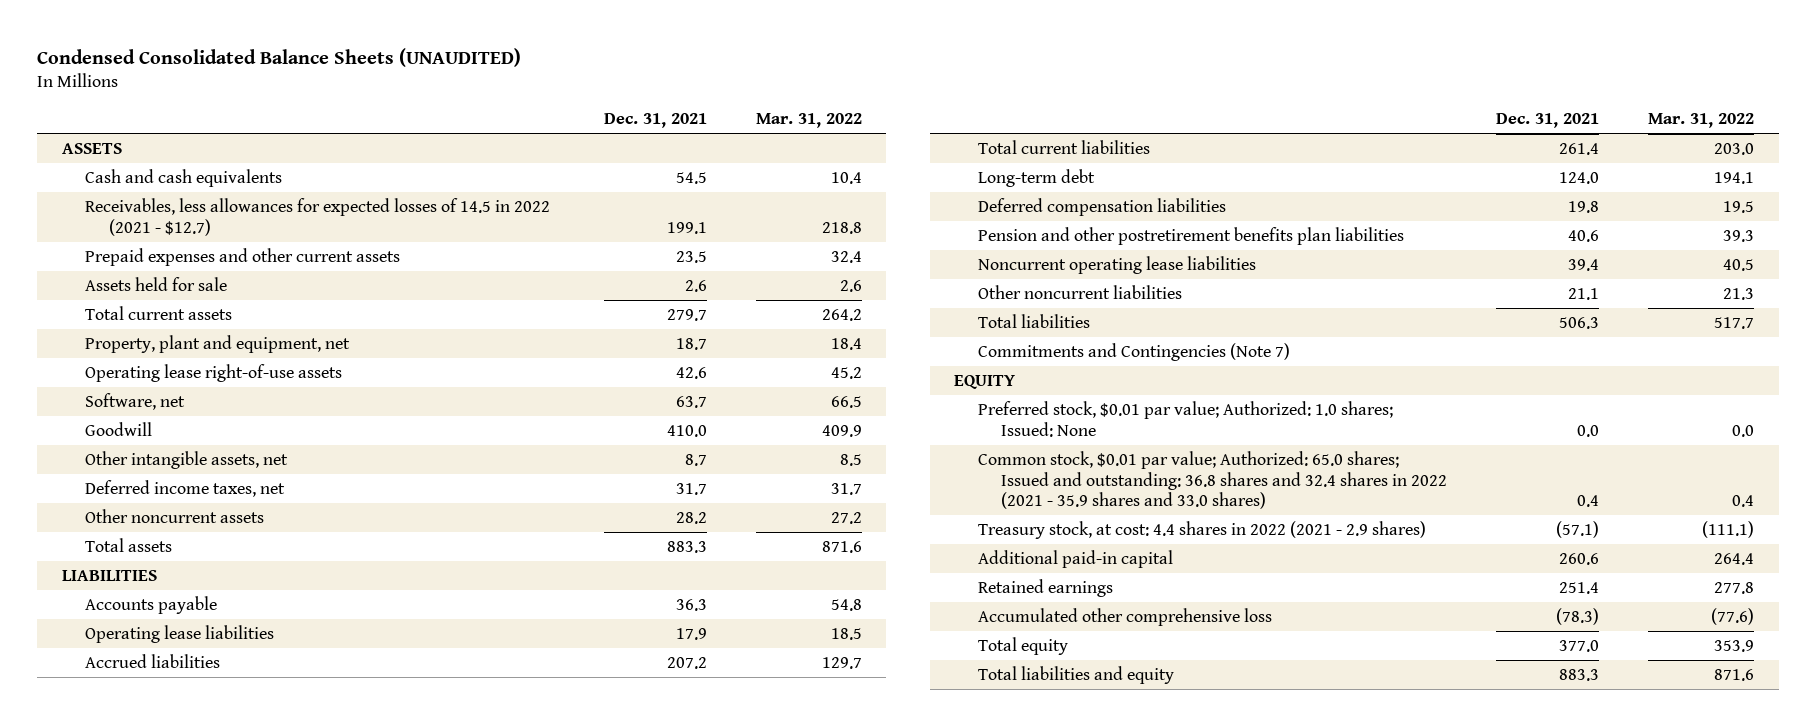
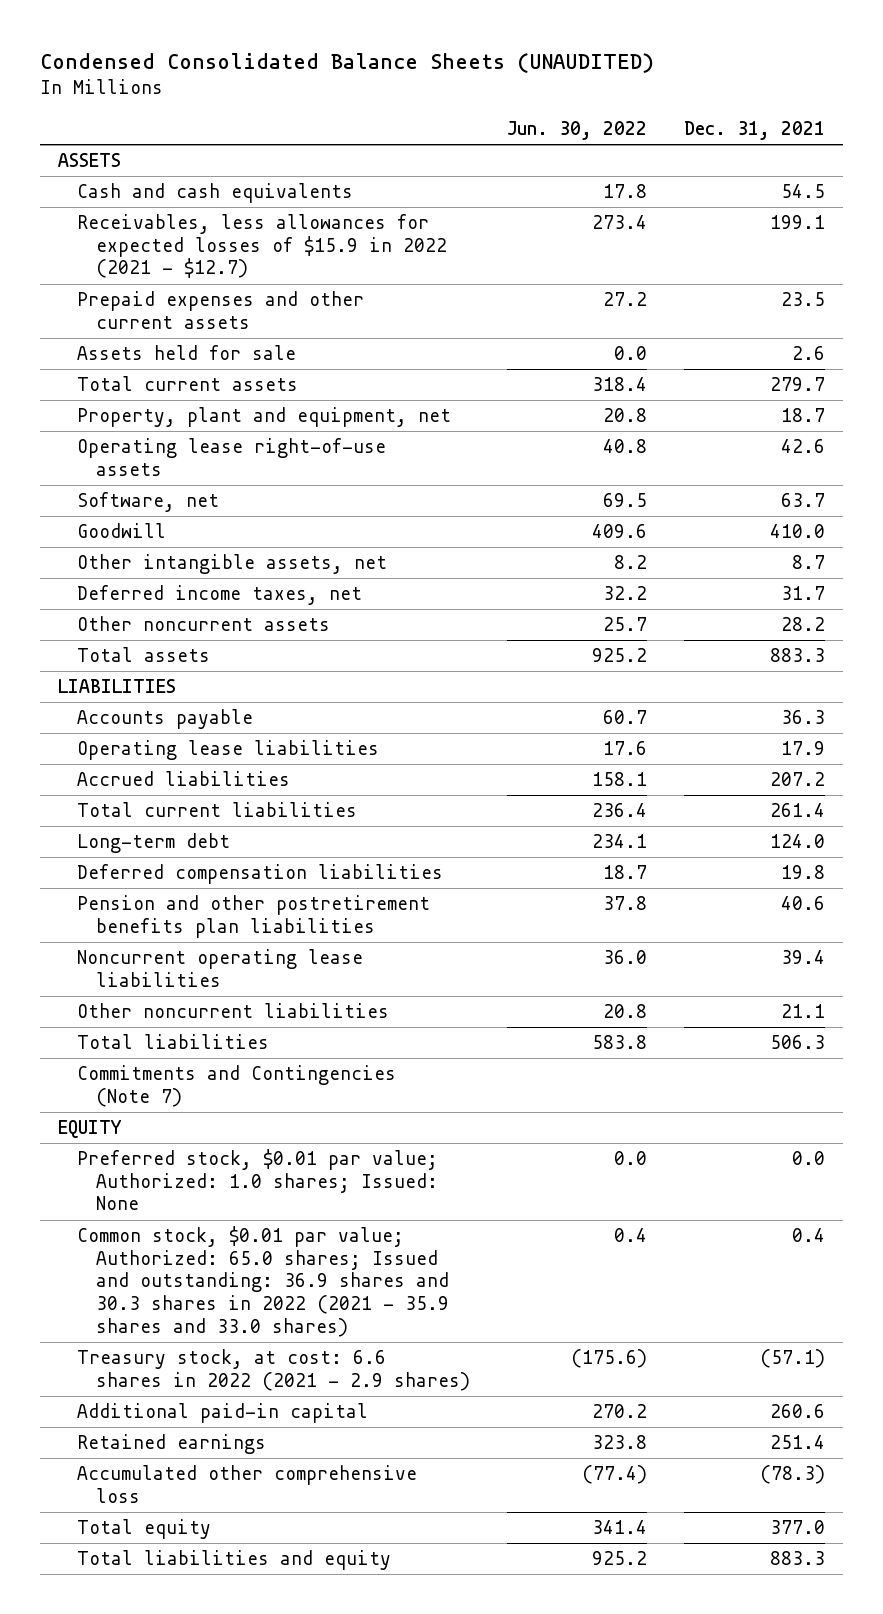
- | Dec. 31, 2021 | Mar. 31, 2022
+ | Jun. 30, 2022 | Dec. 31, 2021
- Receivables, less allowances for expected losses of 14.5 in 2022 (2021 - $12.7) | 199.1 | 218.8
+ Receivables, less allowances for expected losses of $15.9 in 2022 (2021 - $12.7) | 273.4 | 199.1
- Common stock, $0.01 par value; Authorized: 65.0 shares; Issued and outstanding: 36.8 shares and 32.4 shares in 2022 (2021 - 35.9 shares and 33.0 shares) | 0.4 | 0.4
- Treasury stock, at cost: 4.4 shares in 2022 (2021 - 2.9 shares) | (57.1) | (111.1)
+ Common stock, $0.01 par value; Authorized: 65.0 shares; Issued and outstanding: 36.9 shares and 30.3 shares in 2022 (2021 - 35.9 shares and 33.0 shares) | 0.4 | 0.4
+ Treasury stock, at cost: 6.6 shares in 2022 (2021 - 2.9 shares) | (175.6) | (57.1)

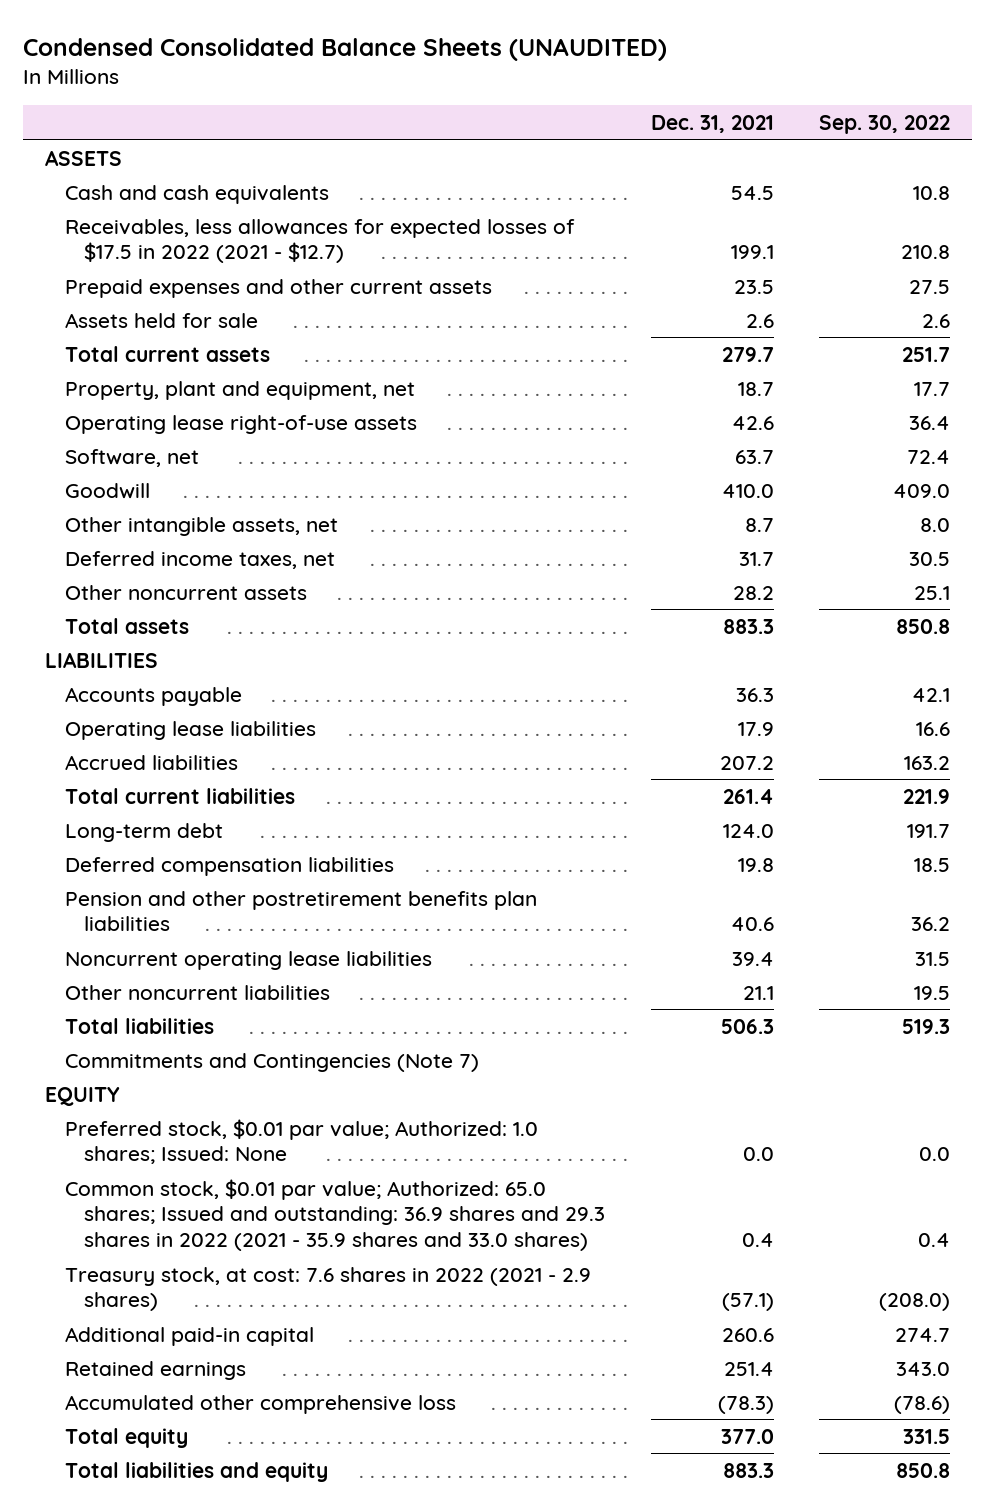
- | Jun. 30, 2022 | Dec. 31, 2021
+ | Dec. 31, 2021 | Sep. 30, 2022
- Receivables, less allowances for expected losses of $15.9 in 2022 (2021 - $12.7) | 273.4 | 199.1
+ Receivables, less allowances for expected losses of $17.5 in 2022 (2021 - $12.7) | 199.1 | 210.8
- Common stock, $0.01 par value; Authorized: 65.0 shares; Issued and outstanding: 36.9 shares and 30.3 shares in 2022 (2021 - 35.9 shares and 33.0 shares) | 0.4 | 0.4
- Treasury stock, at cost: 6.6 shares in 2022 (2021 - 2.9 shares) | (175.6) | (57.1)
+ Common stock, $0.01 par value; Authorized: 65.0 shares; Issued and outstanding: 36.9 shares and 29.3 shares in 2022 (2021 - 35.9 shares and 33.0 shares) | 0.4 | 0.4
+ Treasury stock, at cost: 7.6 shares in 2022 (2021 - 2.9 shares) | (57.1) | (208.0)

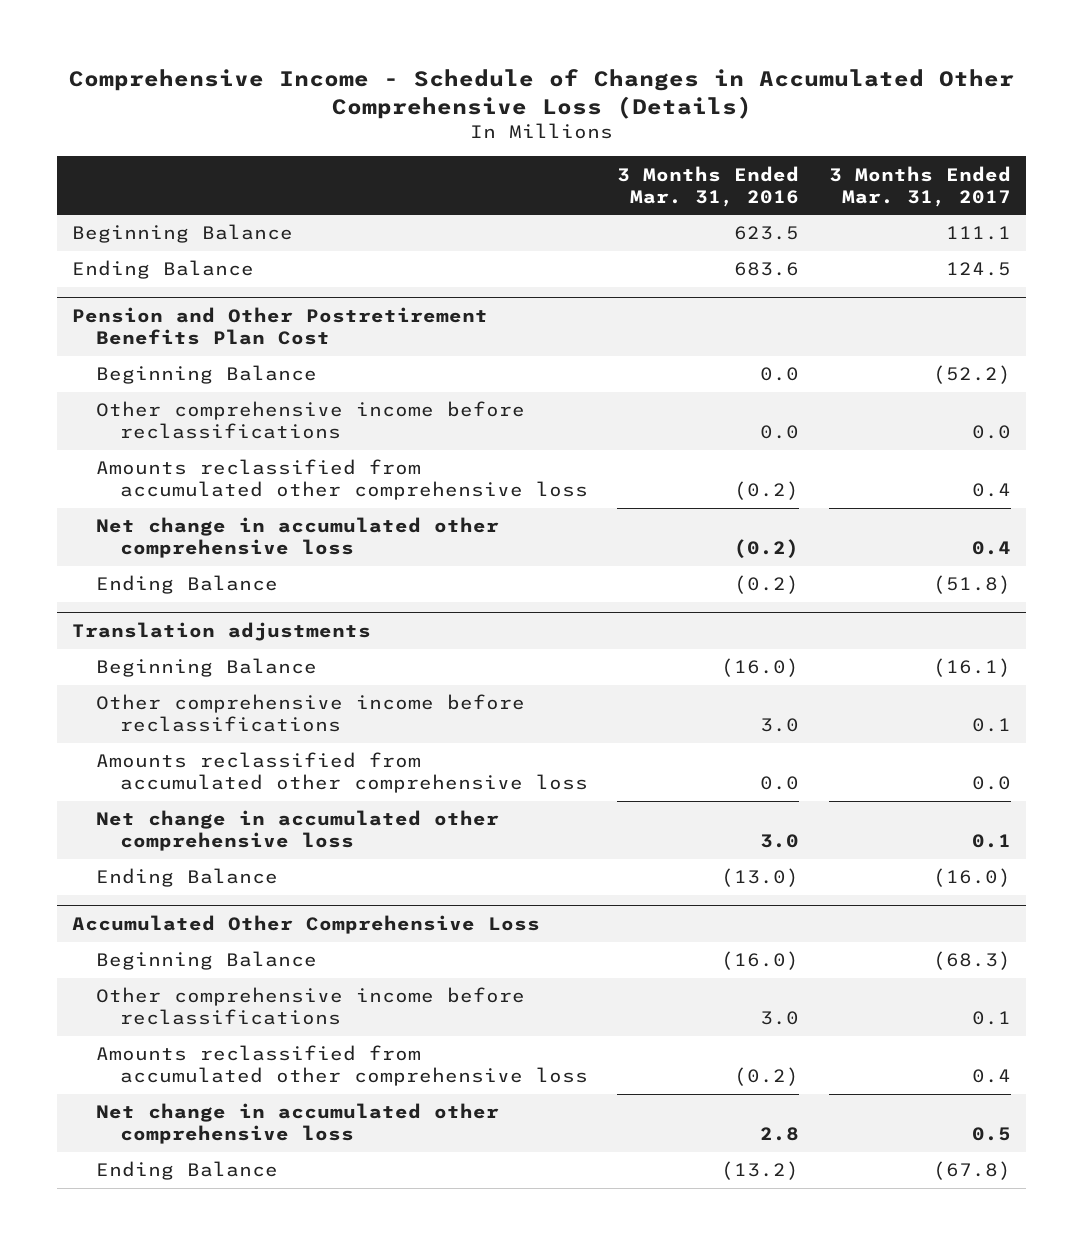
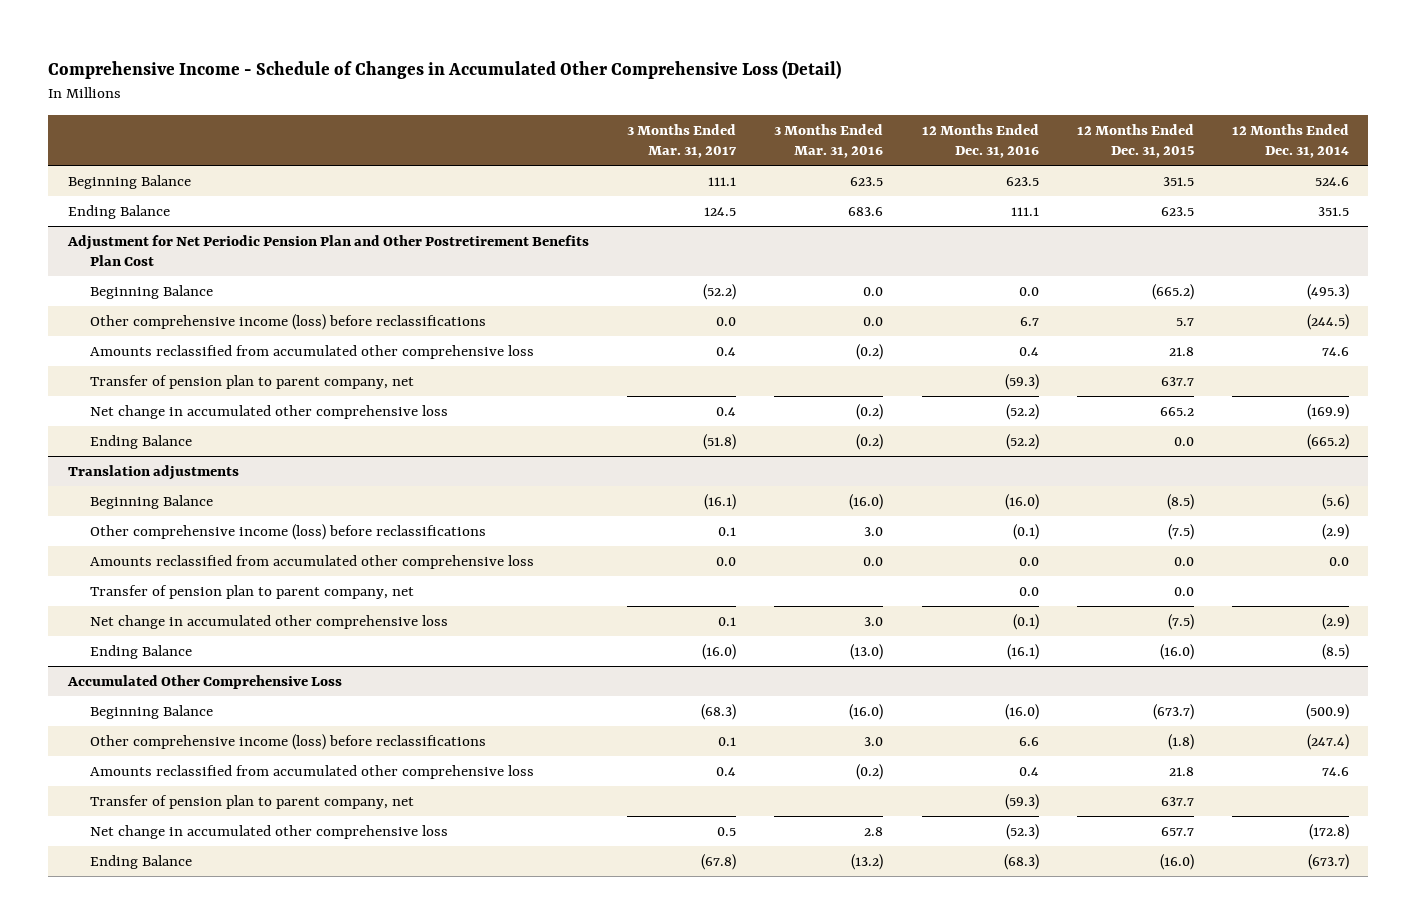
- Comprehensive Income - Schedule of Changes in Accumulated Other Comprehensive Loss (Details)
+ Comprehensive Income - Schedule of Changes in Accumulated Other Comprehensive Loss (Detail)
- | 3 Months Ended Mar. 31, 2016 | 3 Months Ended Mar. 31, 2017
+ | 3 Months Ended Mar. 31, 2017 | 3 Months Ended Mar. 31, 2016 | 12 Months Ended Dec. 31, 2016 | 12 Months Ended Dec. 31, 2015 | 12 Months Ended Dec. 31, 2014
- Pension and Other Postretirement Benefits Plan Cost
+ Adjustment for Net Periodic Pension Plan and Other Postretirement Benefits Plan Cost
- Other comprehensive income before reclassifications | 0.0 | 0.0
+ Other comprehensive income (loss) before reclassifications | 0.0 | 0.0 | 6.7 | 5.7 | (244.5)
+ Transfer of pension plan to parent company, net | | | (59.3) | 637.7 |
@ Translation adjustments
- Other comprehensive income before reclassifications | 3.0 | 0.1
+ Other comprehensive income (loss) before reclassifications | 0.1 | 3.0 | (0.1) | (7.5) | (2.9)
+ Transfer of pension plan to parent company, net | | | 0.0 | 0.0 |
@ Accumulated Other Comprehensive Loss
- Other comprehensive income before reclassifications | 3.0 | 0.1
+ Other comprehensive income (loss) before reclassifications | 0.1 | 3.0 | 6.6 | (1.8) | (247.4)
+ Transfer of pension plan to parent company, net | | | (59.3) | 637.7 |

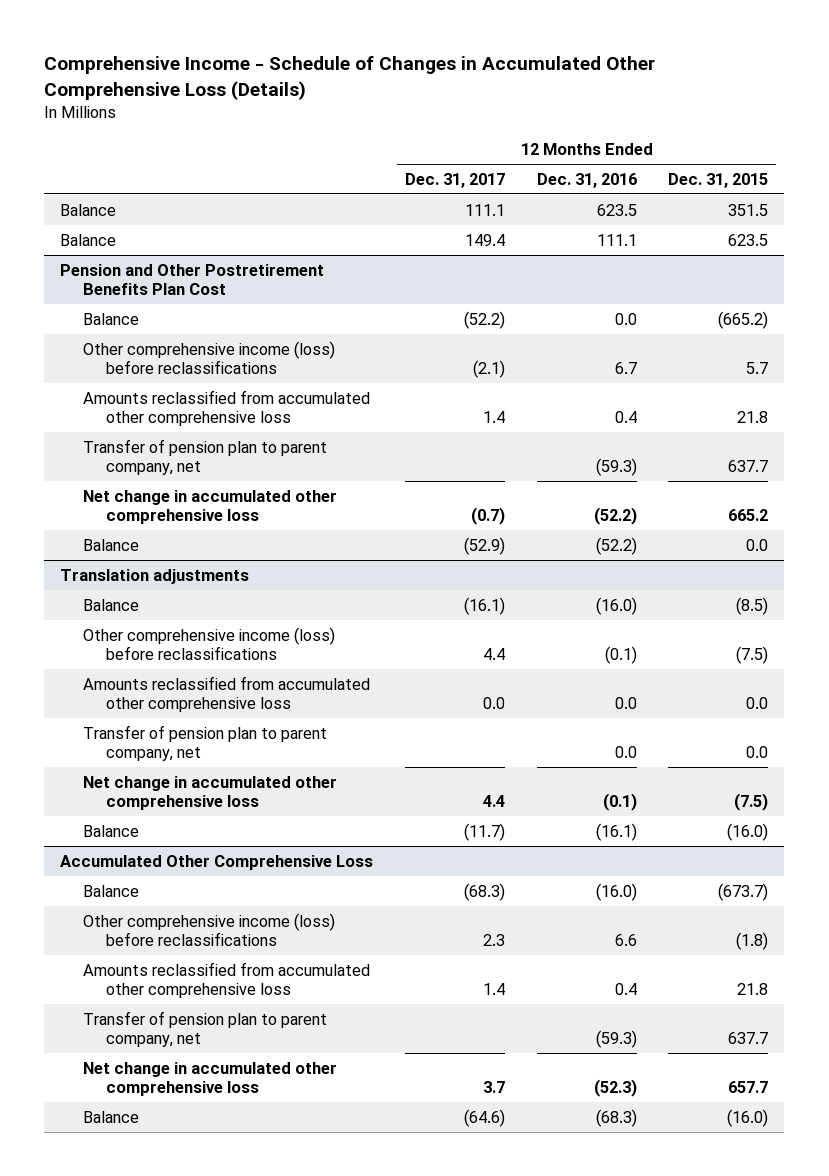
- Comprehensive Income - Schedule of Changes in Accumulated Other Comprehensive Loss (Detail)
+ Comprehensive Income - Schedule of Changes in Accumulated Other Comprehensive Loss (Details)
- | 3 Months Ended Mar. 31, 2017 | 3 Months Ended Mar. 31, 2016 | 12 Months Ended Dec. 31, 2016 | 12 Months Ended Dec. 31, 2015 | 12 Months Ended Dec. 31, 2014
+ | 12 Months Ended Dec. 31, 2017 | 12 Months Ended Dec. 31, 2016 | 12 Months Ended Dec. 31, 2015
- Beginning Balance | 111.1 | 623.5 | 623.5 | 351.5 | 524.6
- Ending Balance | 124.5 | 683.6 | 111.1 | 623.5 | 351.5
- Adjustment for Net Periodic Pension Plan and Other Postretirement Benefits Plan Cost
- Beginning Balance | (52.2) | 0.0 | 0.0 | (665.2) | (495.3)
+ Balance | 111.1 | 623.5 | 351.5
+ Balance | 149.4 | 111.1 | 623.5
+ Pension and Other Postretirement Benefits Plan Cost
+ Balance | (52.2) | 0.0 | (665.2)
- Ending Balance | (51.8) | (0.2) | (52.2) | 0.0 | (665.2)
+ Balance | (52.9) | (52.2) | 0.0
@ Translation adjustments
- Beginning Balance | (16.1) | (16.0) | (16.0) | (8.5) | (5.6)
+ Balance | (16.1) | (16.0) | (8.5)
- Ending Balance | (16.0) | (13.0) | (16.1) | (16.0) | (8.5)
+ Balance | (11.7) | (16.1) | (16.0)
@ Accumulated Other Comprehensive Loss
- Beginning Balance | (68.3) | (16.0) | (16.0) | (673.7) | (500.9)
+ Balance | (68.3) | (16.0) | (673.7)
- Ending Balance | (67.8) | (13.2) | (68.3) | (16.0) | (673.7)
+ Balance | (64.6) | (68.3) | (16.0)

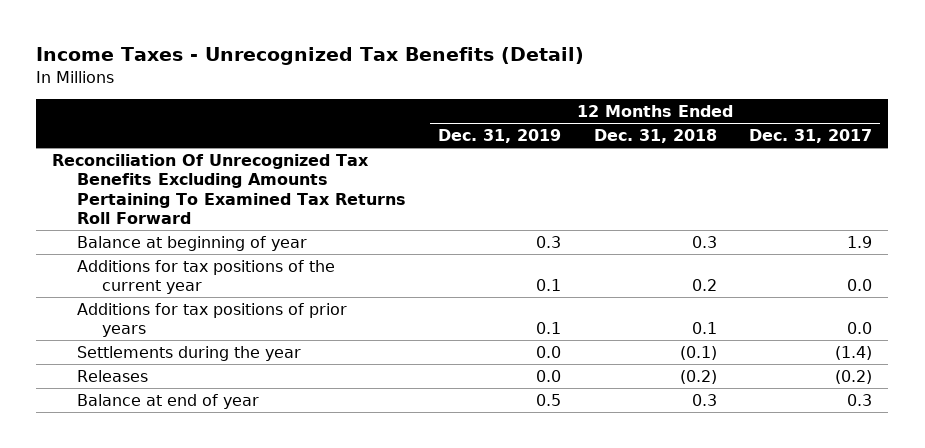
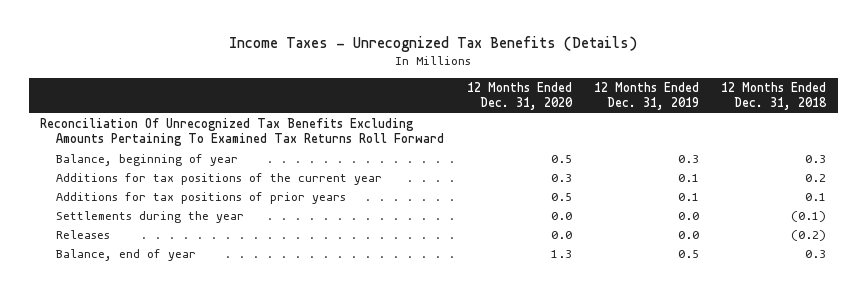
- Income Taxes - Unrecognized Tax Benefits (Detail)
+ Income Taxes - Unrecognized Tax Benefits (Details)
- | 12 Months Ended Dec. 31, 2019 | 12 Months Ended Dec. 31, 2018 | 12 Months Ended Dec. 31, 2017
+ | 12 Months Ended Dec. 31, 2020 | 12 Months Ended Dec. 31, 2019 | 12 Months Ended Dec. 31, 2018
- Balance at beginning of year | 0.3 | 0.3 | 1.9
+ Balance, beginning of year | 0.5 | 0.3 | 0.3
- Balance at end of year | 0.5 | 0.3 | 0.3
+ Balance, end of year | 1.3 | 0.5 | 0.3

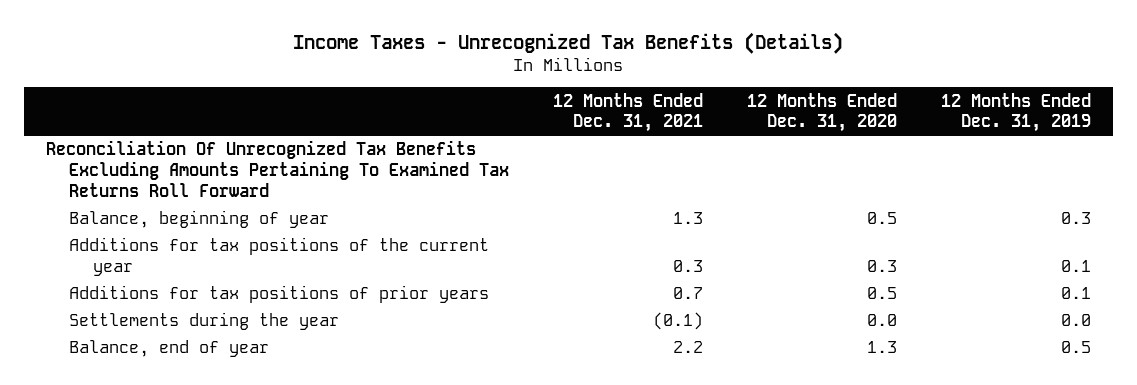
- | 12 Months Ended Dec. 31, 2020 | 12 Months Ended Dec. 31, 2019 | 12 Months Ended Dec. 31, 2018
+ | 12 Months Ended Dec. 31, 2021 | 12 Months Ended Dec. 31, 2020 | 12 Months Ended Dec. 31, 2019
- Releases | 0.0 | 0.0 | (0.2)

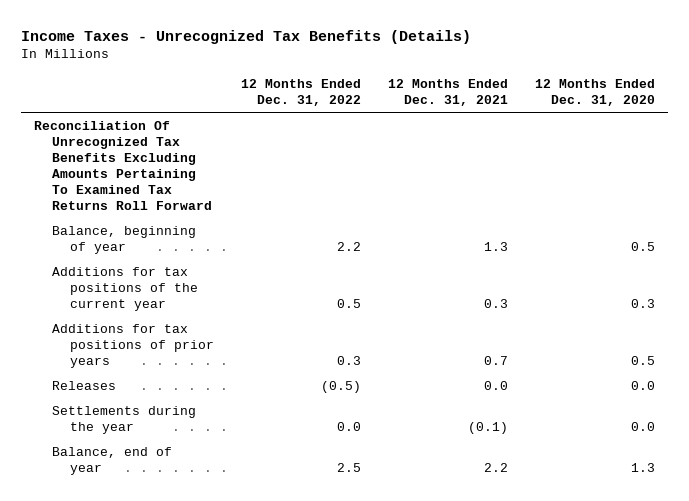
- | 12 Months Ended Dec. 31, 2021 | 12 Months Ended Dec. 31, 2020 | 12 Months Ended Dec. 31, 2019
+ | 12 Months Ended Dec. 31, 2022 | 12 Months Ended Dec. 31, 2021 | 12 Months Ended Dec. 31, 2020
+ Releases | (0.5) | 0.0 | 0.0

